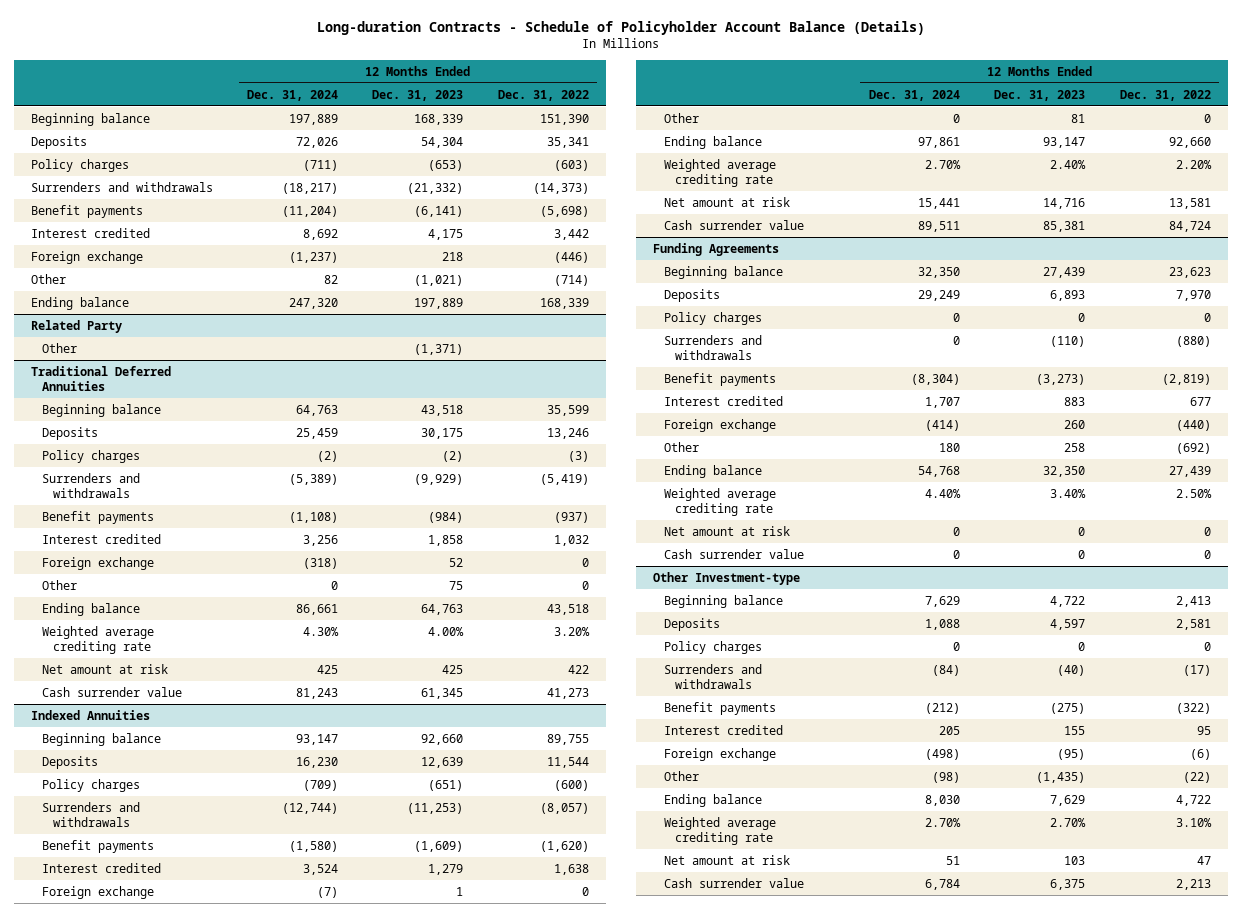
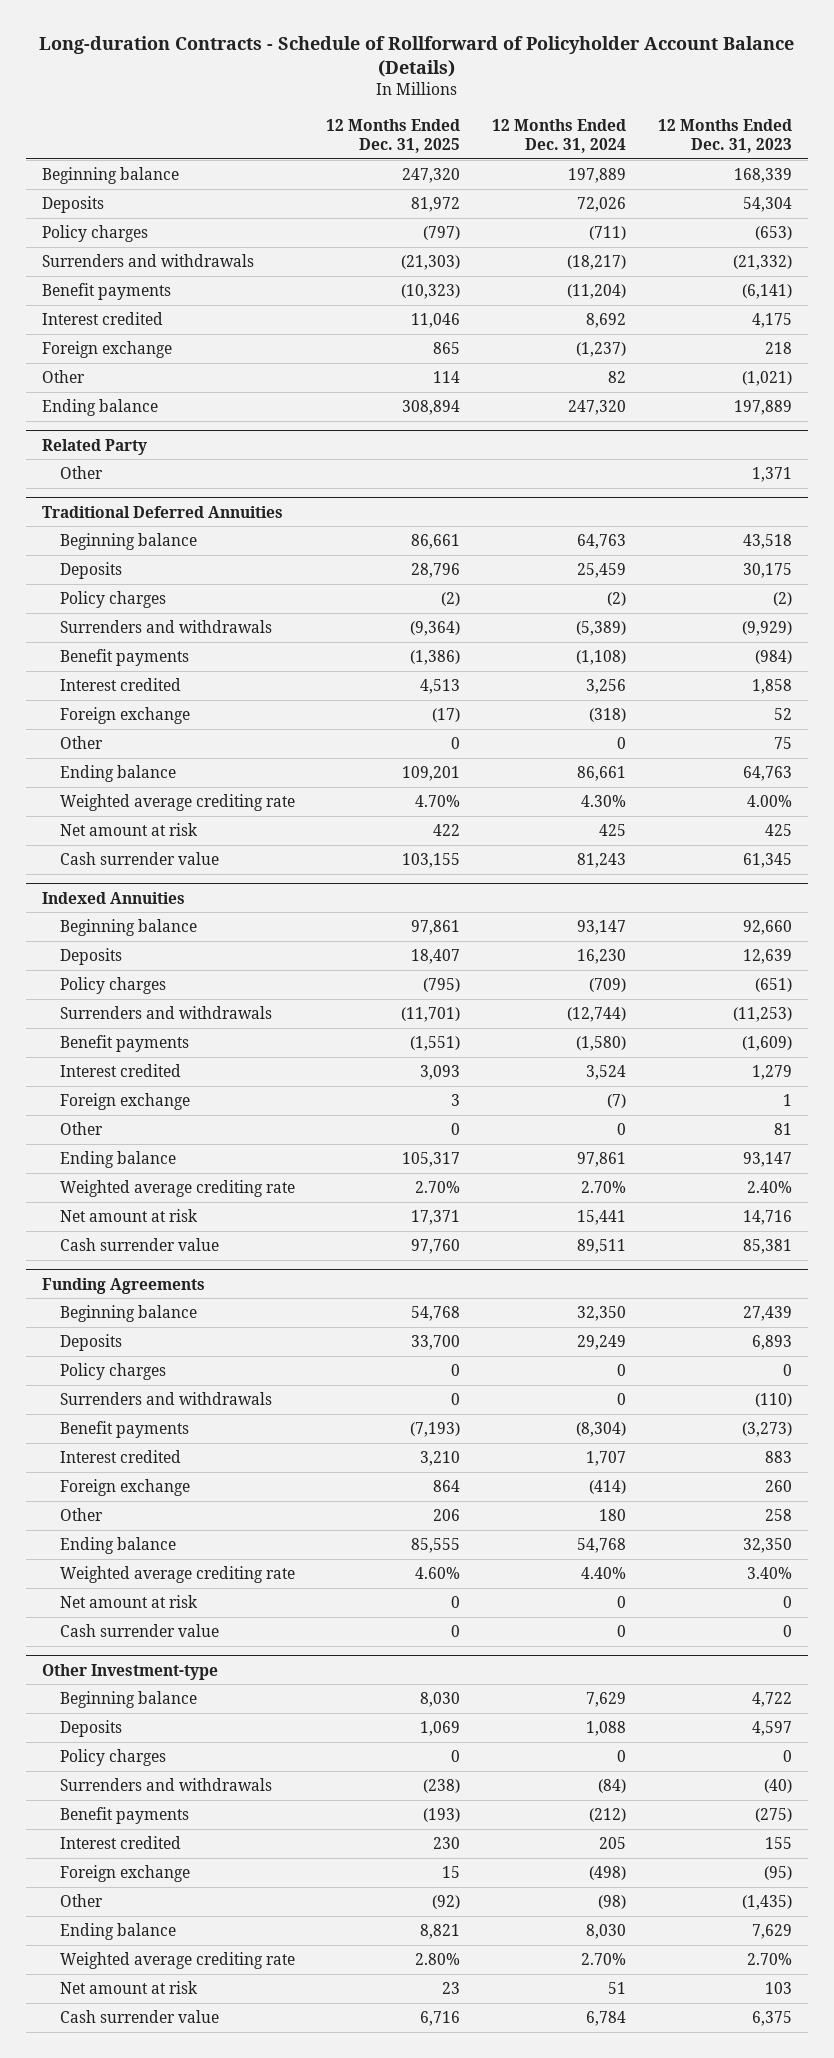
- Long-duration Contracts - Schedule of Policyholder Account Balance (Details)
+ Long-duration Contracts - Schedule of Rollforward of Policyholder Account Balance (Details)
- | 12 Months Ended Dec. 31, 2024 | 12 Months Ended Dec. 31, 2023 | 12 Months Ended Dec. 31, 2022
+ | 12 Months Ended Dec. 31, 2025 | 12 Months Ended Dec. 31, 2024 | 12 Months Ended Dec. 31, 2023
@ Related Party
- Other | | (1,371) |
+ Other | | | 1,371

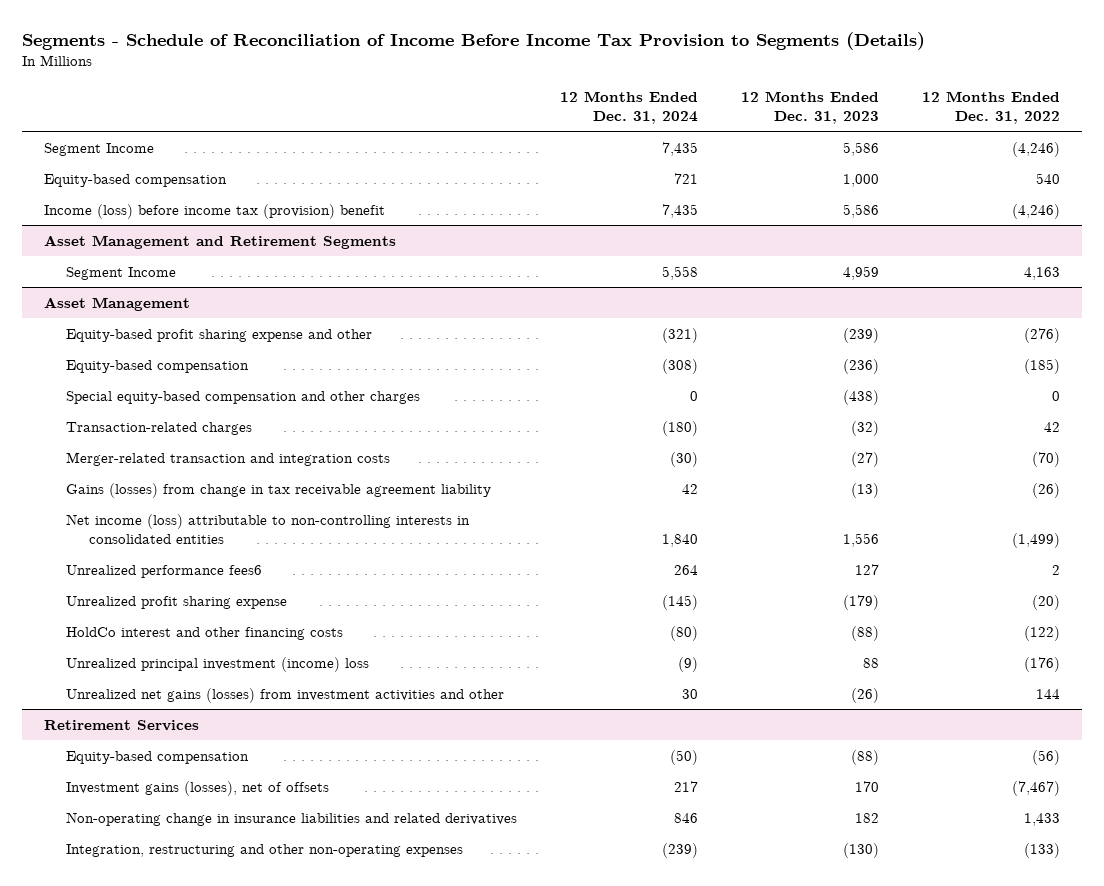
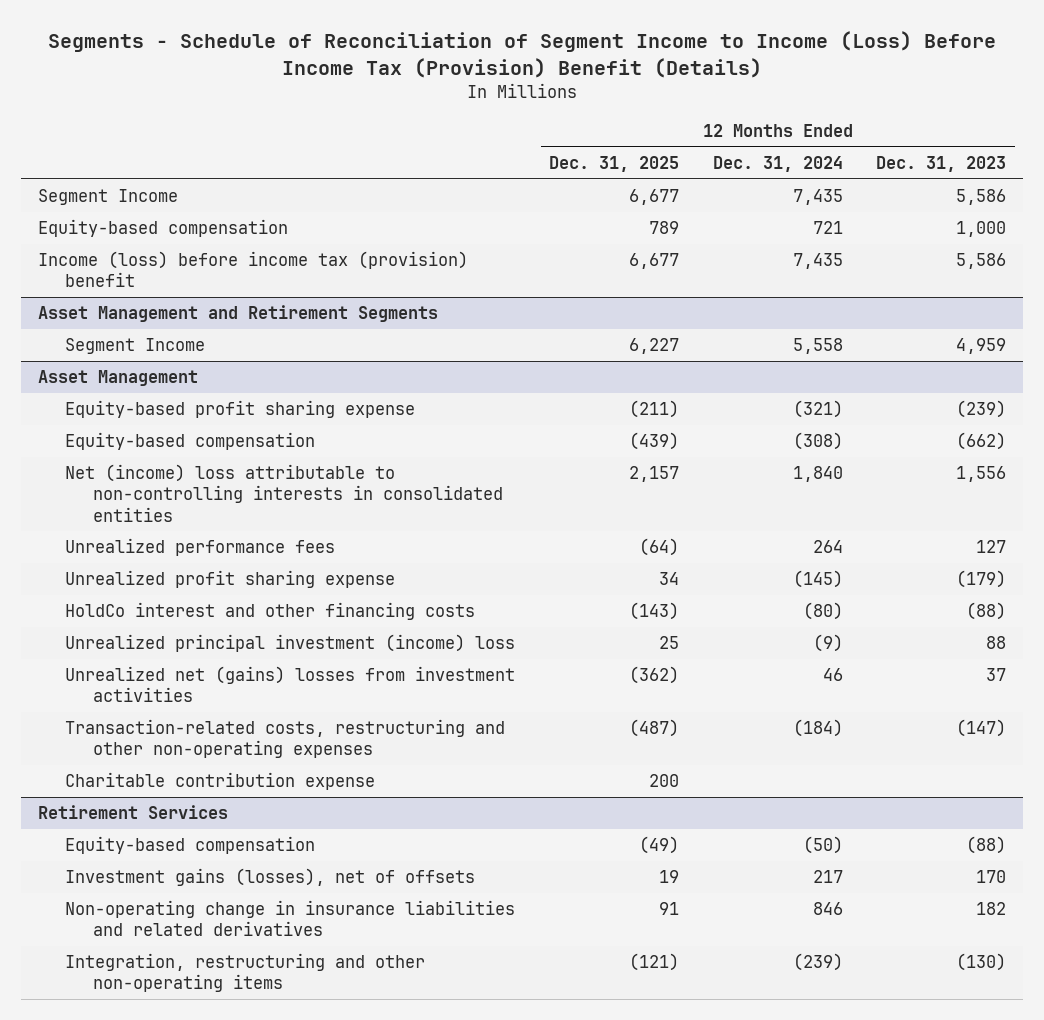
- Segments - Schedule of Reconciliation of Income Before Income Tax Provision to Segments (Details)
+ Segments - Schedule of Reconciliation of Segment Income to Income (Loss) Before Income Tax (Provision) Benefit (Details)
- | 12 Months Ended Dec. 31, 2024 | 12 Months Ended Dec. 31, 2023 | 12 Months Ended Dec. 31, 2022
+ | 12 Months Ended Dec. 31, 2025 | 12 Months Ended Dec. 31, 2024 | 12 Months Ended Dec. 31, 2023
@ Asset Management
- Equity-based profit sharing expense and other | (321) | (239) | (276)
- Equity-based compensation | (308) | (236) | (185)
- Special equity-based compensation and other charges | 0 | (438) | 0
- Transaction-related charges | (180) | (32) | 42
- Merger-related transaction and integration costs | (30) | (27) | (70)
- Gains (losses) from change in tax receivable agreement liability | 42 | (13) | (26)
- Net income (loss) attributable to non-controlling interests in consolidated entities | 1,840 | 1,556 | (1,499)
- Unrealized performance fees6 | 264 | 127 | 2
+ Equity-based profit sharing expense | (211) | (321) | (239)
+ Equity-based compensation | (439) | (308) | (662)
+ Net (income) loss attributable to non-controlling interests in consolidated entities | 2,157 | 1,840 | 1,556
+ Unrealized performance fees | (64) | 264 | 127
- Unrealized net gains (losses) from investment activities and other | 30 | (26) | 144
+ Unrealized net (gains) losses from investment activities | (362) | 46 | 37
+ Transaction-related costs, restructuring and other non-operating expenses | (487) | (184) | (147)
+ Charitable contribution expense | 200 | |
@ Retirement Services
- Integration, restructuring and other non-operating expenses | (239) | (130) | (133)
+ Integration, restructuring and other non-operating items | (121) | (239) | (130)

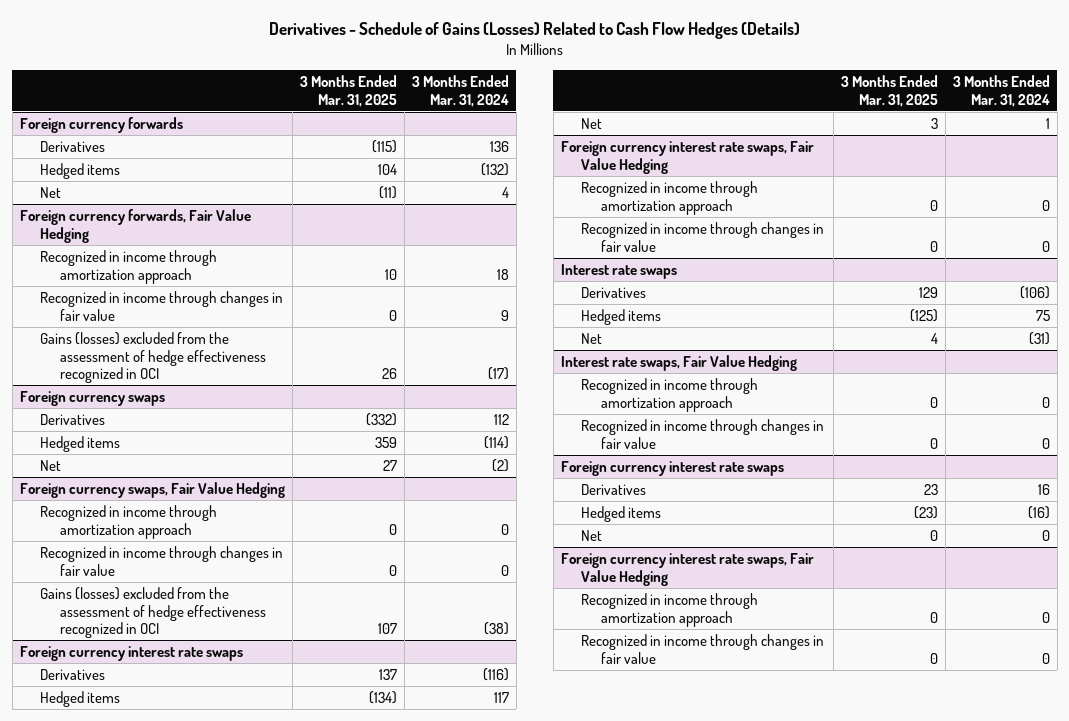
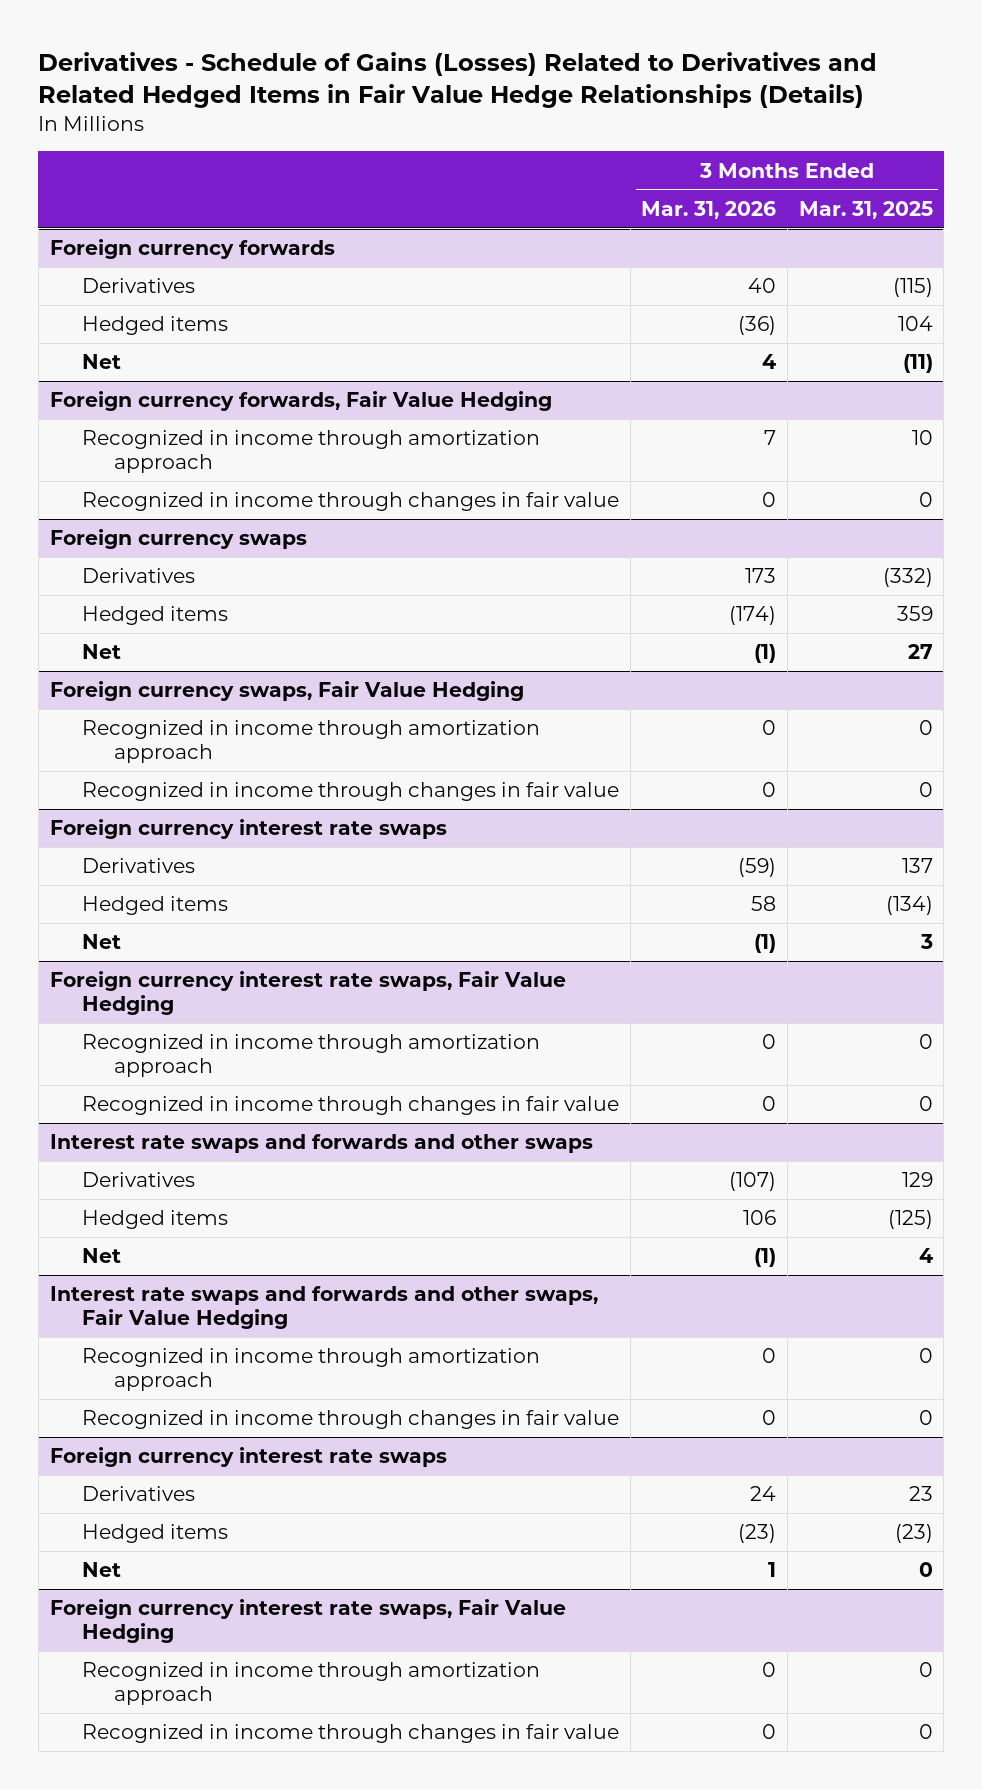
- Derivatives - Schedule of Gains (Losses) Related to Cash Flow Hedges (Details)
+ Derivatives - Schedule of Gains (Losses) Related to Derivatives and Related Hedged Items in Fair Value Hedge Relationships (Details)
- | 3 Months Ended Mar. 31, 2025 | 3 Months Ended Mar. 31, 2024
+ | 3 Months Ended Mar. 31, 2026 | 3 Months Ended Mar. 31, 2025
@ Foreign currency forwards, Fair Value Hedging
- Gains (losses) excluded from the assessment of hedge effectiveness recognized in OCI | 26 | (17)
@ Foreign currency swaps, Fair Value Hedging
- Gains (losses) excluded from the assessment of hedge effectiveness recognized in OCI | 107 | (38)
- Interest rate swaps
+ Interest rate swaps and forwards and other swaps
- Interest rate swaps, Fair Value Hedging
+ Interest rate swaps and forwards and other swaps, Fair Value Hedging

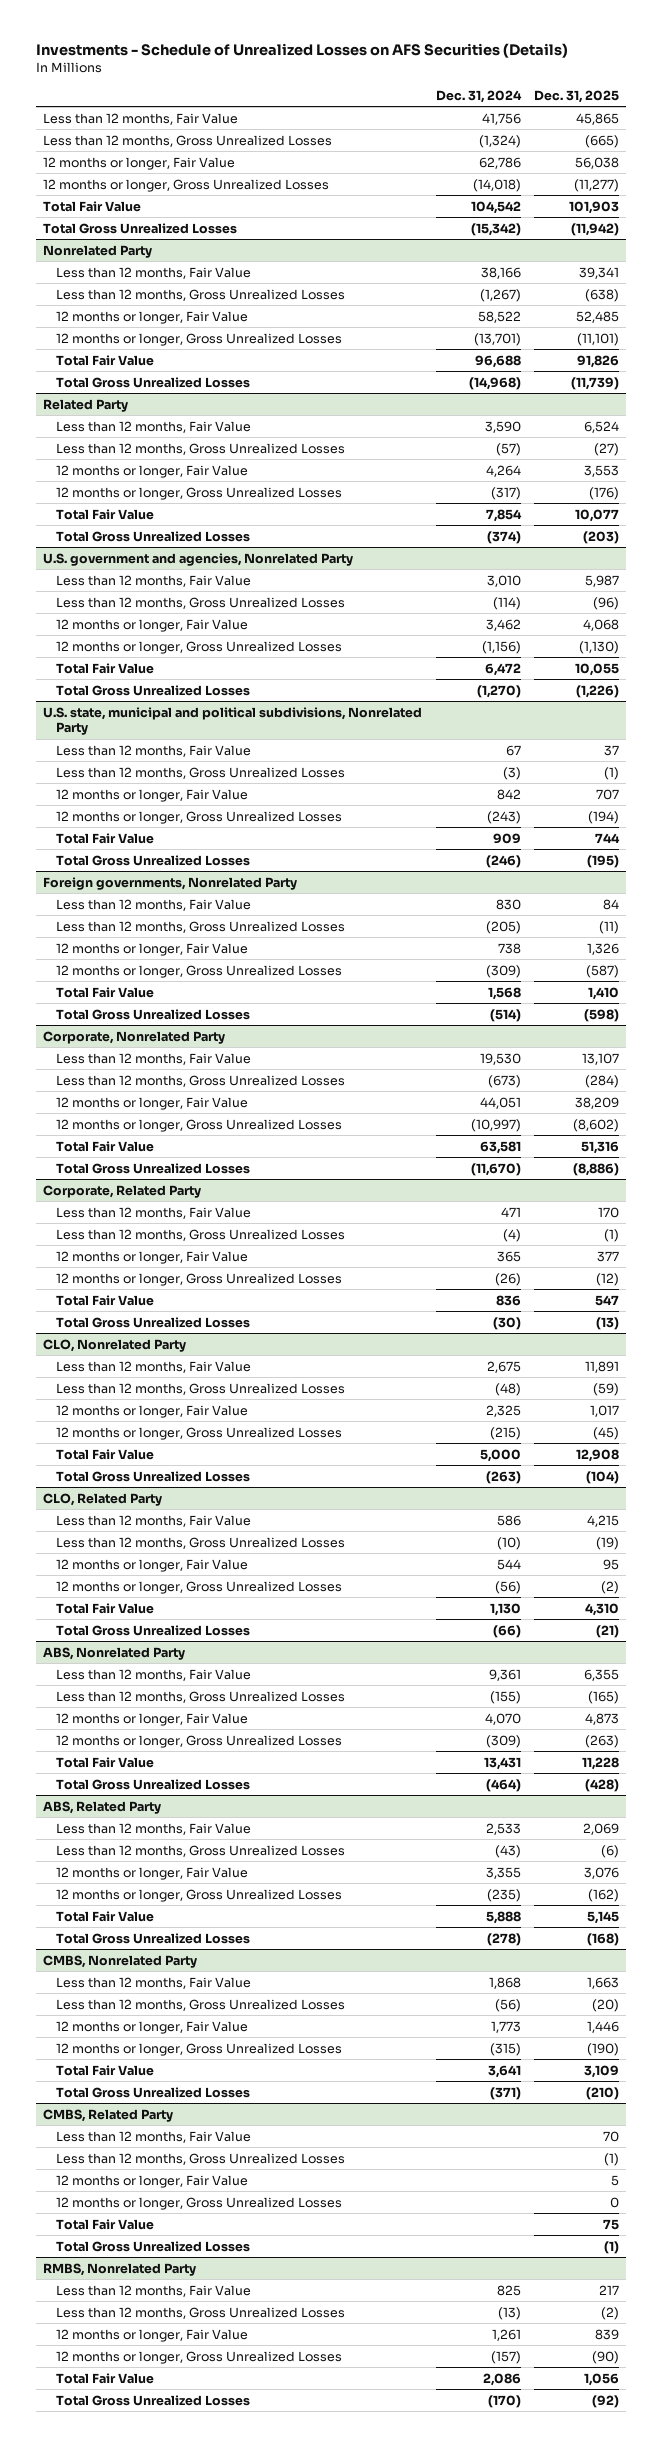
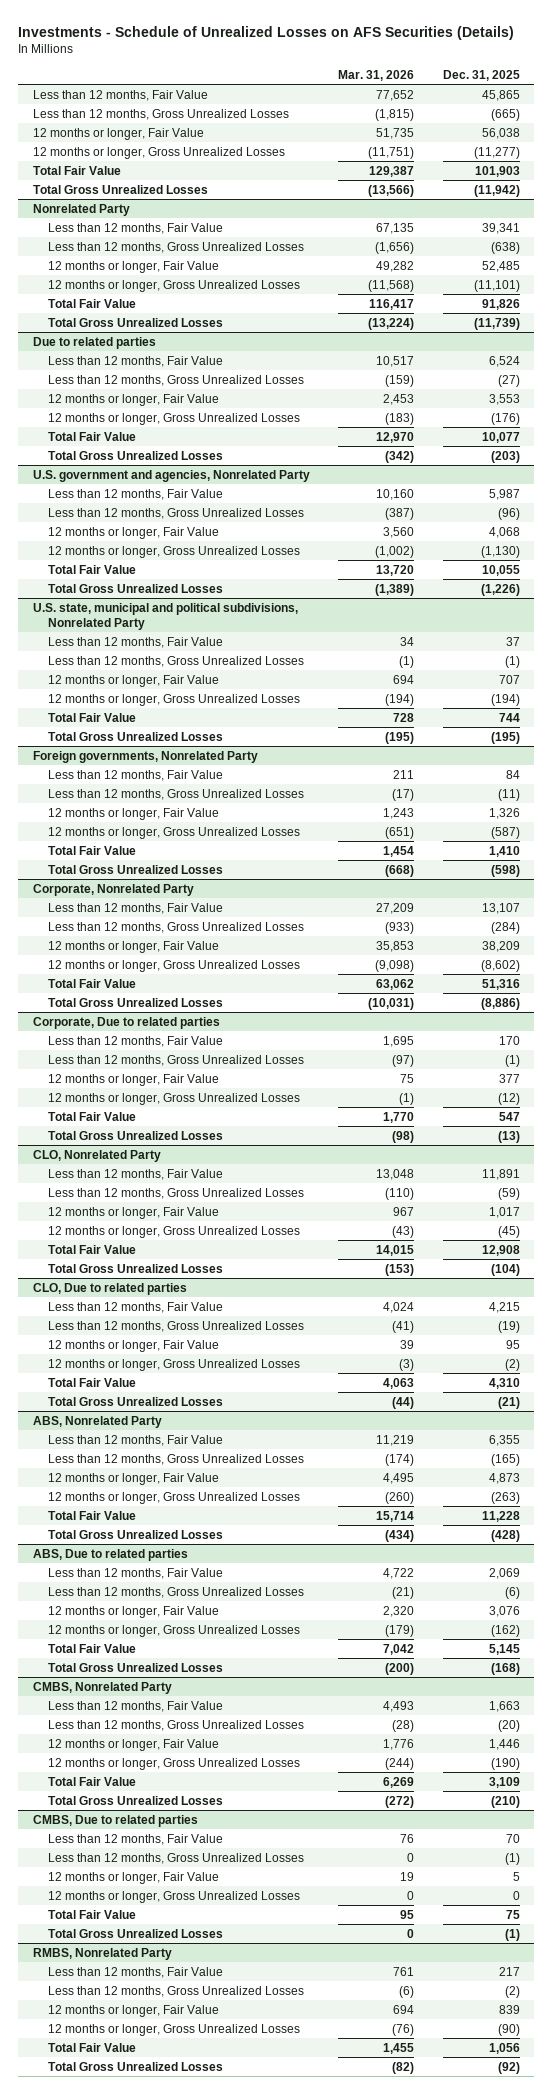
- | Dec. 31, 2024 | Dec. 31, 2025
+ | Mar. 31, 2026 | Dec. 31, 2025
- Related Party
+ Due to related parties
- Corporate, Related Party
+ Corporate, Due to related parties
- CLO, Related Party
+ CLO, Due to related parties
- ABS, Related Party
+ ABS, Due to related parties
- CMBS, Related Party
+ CMBS, Due to related parties

